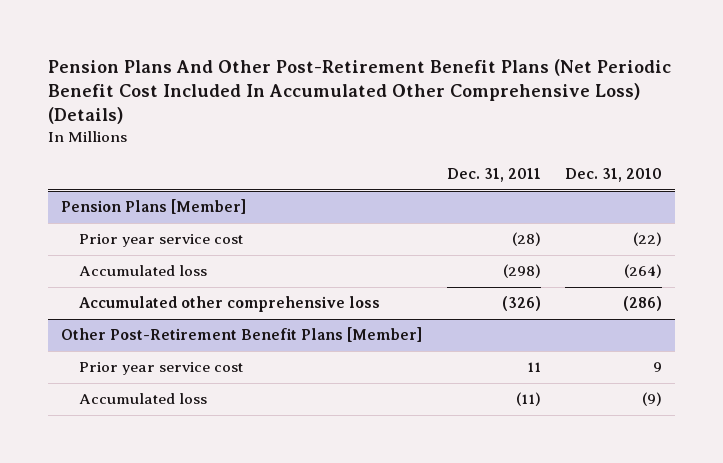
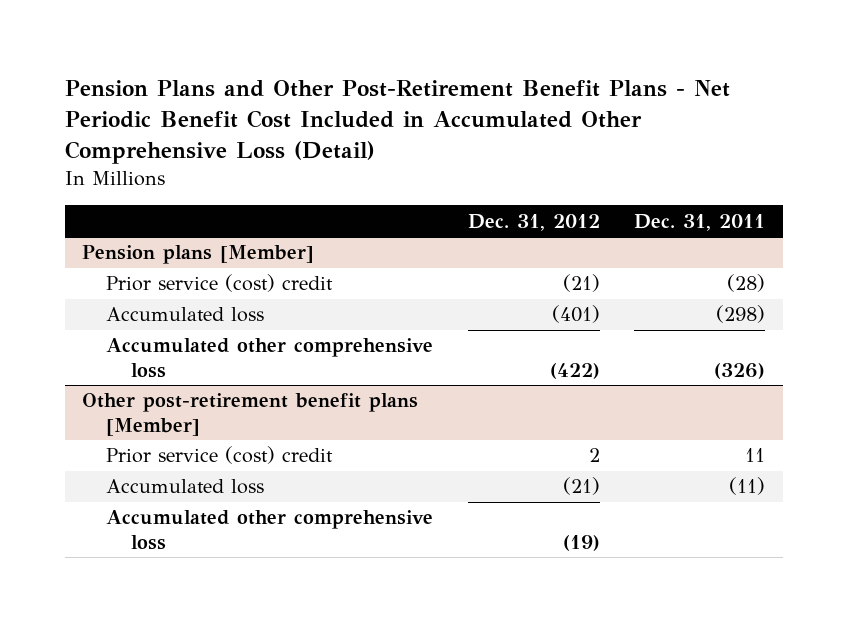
- Pension Plans And Other Post-Retirement Benefit Plans (Net Periodic Benefit Cost Included In Accumulated Other Comprehensive Loss) (Details)
+ Pension Plans and Other Post-Retirement Benefit Plans - Net Periodic Benefit Cost Included in Accumulated Other Comprehensive Loss (Detail)
- | Dec. 31, 2011 | Dec. 31, 2010
+ | Dec. 31, 2012 | Dec. 31, 2011
- Pension Plans [Member]
- Prior year service cost | (28) | (22)
+ Pension plans [Member]
+ Prior service (cost) credit | (21) | (28)
- Other Post-Retirement Benefit Plans [Member]
- Prior year service cost | 11 | 9
+ Other post-retirement benefit plans [Member]
+ Prior service (cost) credit | 2 | 11
+ Accumulated other comprehensive loss | (19) |

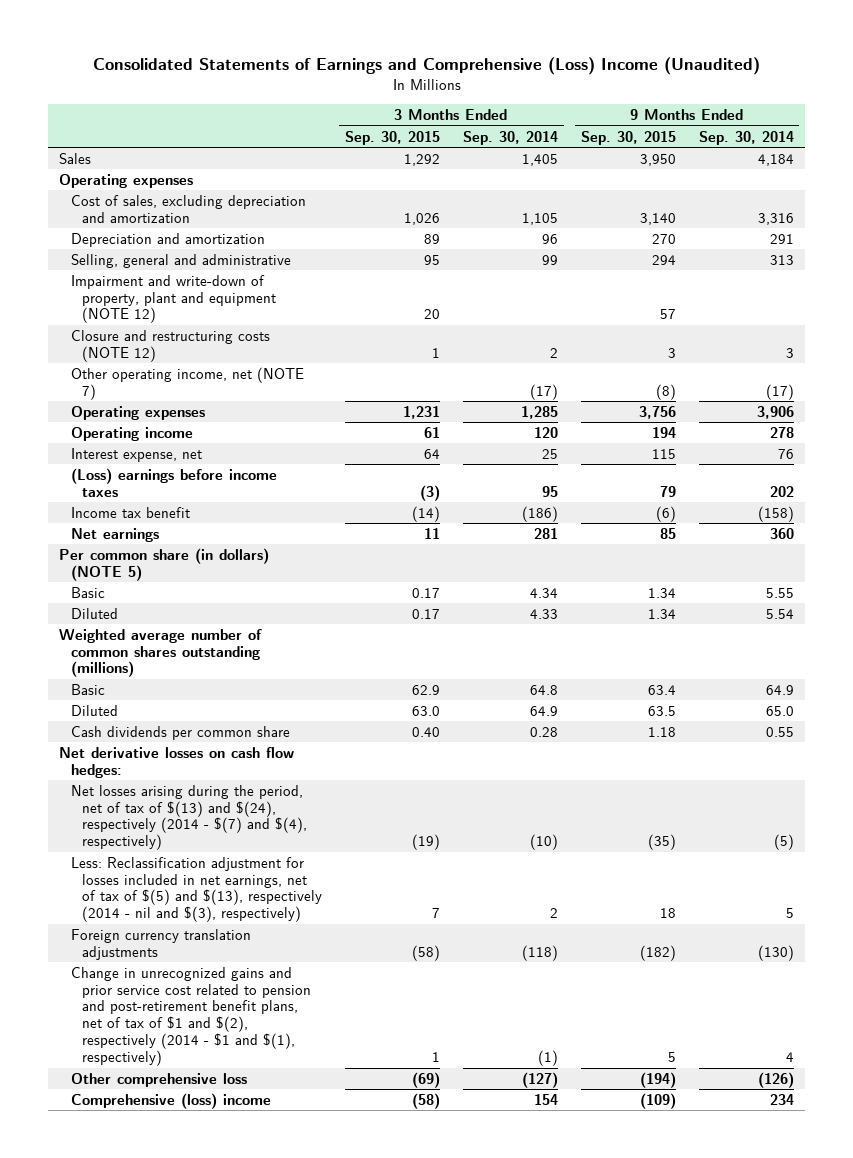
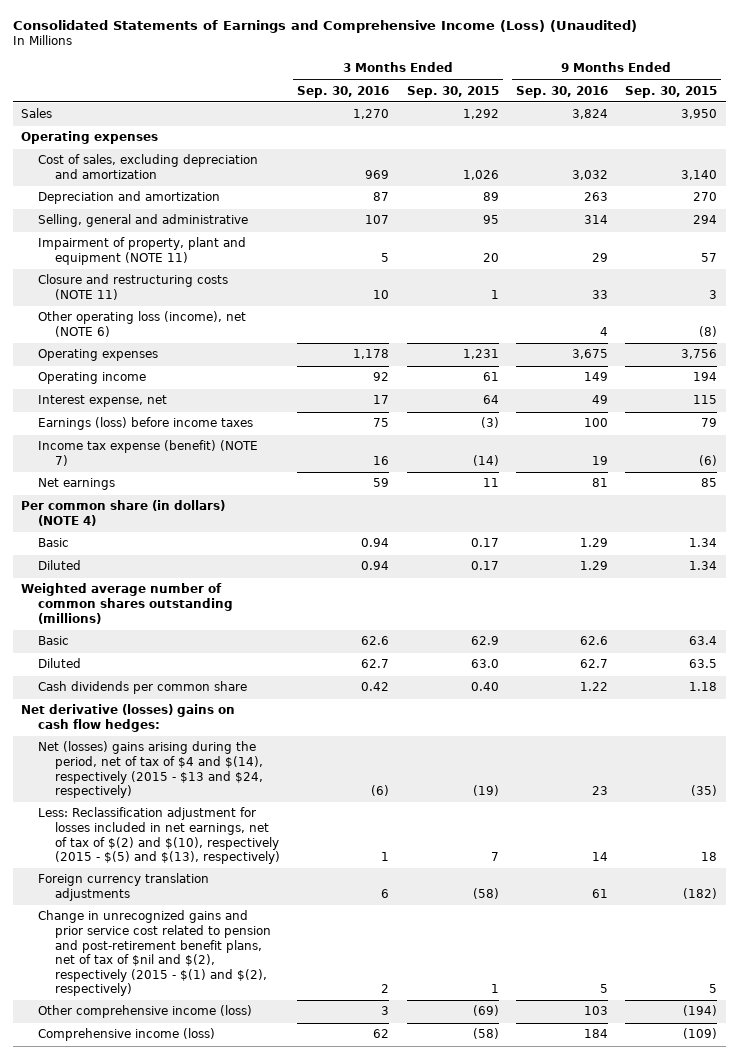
- Consolidated Statements of Earnings and Comprehensive (Loss) Income (Unaudited)
+ Consolidated Statements of Earnings and Comprehensive Income (Loss) (Unaudited)
- | 3 Months Ended Sep. 30, 2015 | 3 Months Ended Sep. 30, 2014 | 9 Months Ended Sep. 30, 2015 | 9 Months Ended Sep. 30, 2014
+ | 3 Months Ended Sep. 30, 2016 | 3 Months Ended Sep. 30, 2015 | 9 Months Ended Sep. 30, 2016 | 9 Months Ended Sep. 30, 2015
- Impairment and write-down of property, plant and equipment (NOTE 12) | 20 | | 57 |
- Closure and restructuring costs (NOTE 12) | 1 | 2 | 3 | 3
- Other operating income, net (NOTE 7) | | (17) | (8) | (17)
+ Impairment of property, plant and equipment (NOTE 11) | 5 | 20 | 29 | 57
+ Closure and restructuring costs (NOTE 11) | 10 | 1 | 33 | 3
+ Other operating loss (income), net (NOTE 6) | | | 4 | (8)
- (Loss) earnings before income taxes | (3) | 95 | 79 | 202
- Income tax benefit | (14) | (186) | (6) | (158)
+ Earnings (loss) before income taxes | 75 | (3) | 100 | 79
+ Income tax expense (benefit) (NOTE 7) | 16 | (14) | 19 | (6)
- Per common share (in dollars) (NOTE 5)
+ Per common share (in dollars) (NOTE 4)
- Net derivative losses on cash flow hedges:
- Net losses arising during the period, net of tax of $(13) and $(24), respectively (2014 - $(7) and $(4), respectively) | (19) | (10) | (35) | (5)
- Less: Reclassification adjustment for losses included in net earnings, net of tax of $(5) and $(13), respectively (2014 - nil and $(3), respectively) | 7 | 2 | 18 | 5
+ Net derivative (losses) gains on cash flow hedges:
+ Net (losses) gains arising during the period, net of tax of $4 and $(14), respectively (2015 - $13 and $24, respectively) | (6) | (19) | 23 | (35)
+ Less: Reclassification adjustment for losses included in net earnings, net of tax of $(2) and $(10), respectively (2015 - $(5) and $(13), respectively) | 1 | 7 | 14 | 18
- Change in unrecognized gains and prior service cost related to pension and post-retirement benefit plans, net of tax of $1 and $(2), respectively (2014 - $1 and $(1), respectively) | 1 | (1) | 5 | 4
- Other comprehensive loss | (69) | (127) | (194) | (126)
- Comprehensive (loss) income | (58) | 154 | (109) | 234
+ Change in unrecognized gains and prior service cost related to pension and post-retirement benefit plans, net of tax of $nil and $(2), respectively (2015 - $(1) and $(2), respectively) | 2 | 1 | 5 | 5
+ Other comprehensive income (loss) | 3 | (69) | 103 | (194)
+ Comprehensive income (loss) | 62 | (58) | 184 | (109)

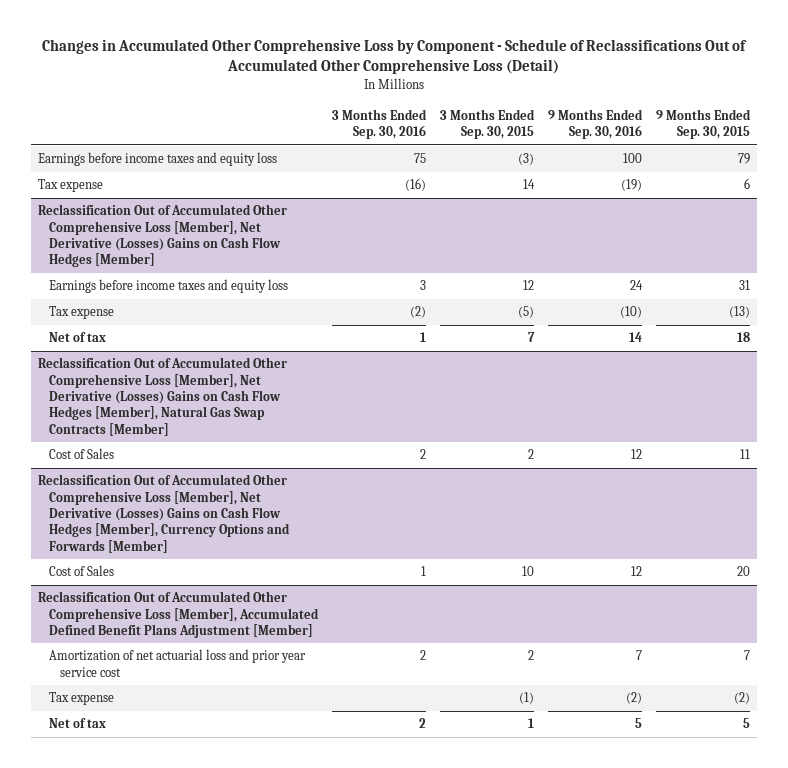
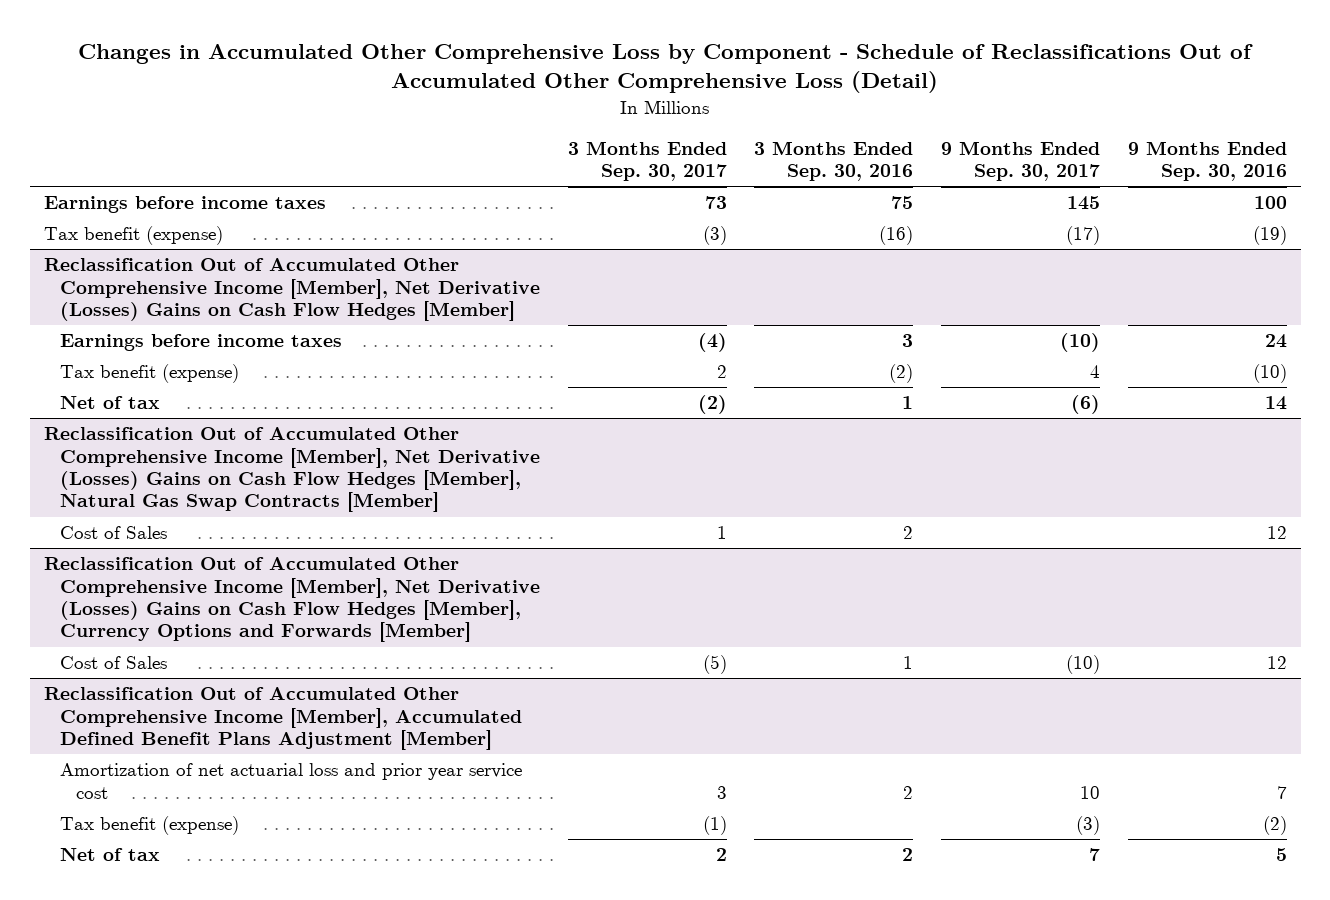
- | 3 Months Ended Sep. 30, 2016 | 3 Months Ended Sep. 30, 2015 | 9 Months Ended Sep. 30, 2016 | 9 Months Ended Sep. 30, 2015
+ | 3 Months Ended Sep. 30, 2017 | 3 Months Ended Sep. 30, 2016 | 9 Months Ended Sep. 30, 2017 | 9 Months Ended Sep. 30, 2016
- Earnings before income taxes and equity loss | 75 | (3) | 100 | 79
- Tax expense | (16) | 14 | (19) | 6
- Reclassification Out of Accumulated Other Comprehensive Loss [Member], Net Derivative (Losses) Gains on Cash Flow Hedges [Member]
- Earnings before income taxes and equity loss | 3 | 12 | 24 | 31
- Tax expense | (2) | (5) | (10) | (13)
+ Earnings before income taxes | 73 | 75 | 145 | 100
+ Tax benefit (expense) | (3) | (16) | (17) | (19)
+ Reclassification Out of Accumulated Other Comprehensive Income [Member], Net Derivative (Losses) Gains on Cash Flow Hedges [Member]
+ Earnings before income taxes | (4) | 3 | (10) | 24
+ Tax benefit (expense) | 2 | (2) | 4 | (10)
- Reclassification Out of Accumulated Other Comprehensive Loss [Member], Net Derivative (Losses) Gains on Cash Flow Hedges [Member], Natural Gas Swap Contracts [Member]
+ Reclassification Out of Accumulated Other Comprehensive Income [Member], Net Derivative (Losses) Gains on Cash Flow Hedges [Member], Natural Gas Swap Contracts [Member]
- Reclassification Out of Accumulated Other Comprehensive Loss [Member], Net Derivative (Losses) Gains on Cash Flow Hedges [Member], Currency Options and Forwards [Member]
+ Reclassification Out of Accumulated Other Comprehensive Income [Member], Net Derivative (Losses) Gains on Cash Flow Hedges [Member], Currency Options and Forwards [Member]
- Reclassification Out of Accumulated Other Comprehensive Loss [Member], Accumulated Defined Benefit Plans Adjustment [Member]
+ Reclassification Out of Accumulated Other Comprehensive Income [Member], Accumulated Defined Benefit Plans Adjustment [Member]
- Tax expense | | (1) | (2) | (2)
+ Tax benefit (expense) | (1) | | (3) | (2)

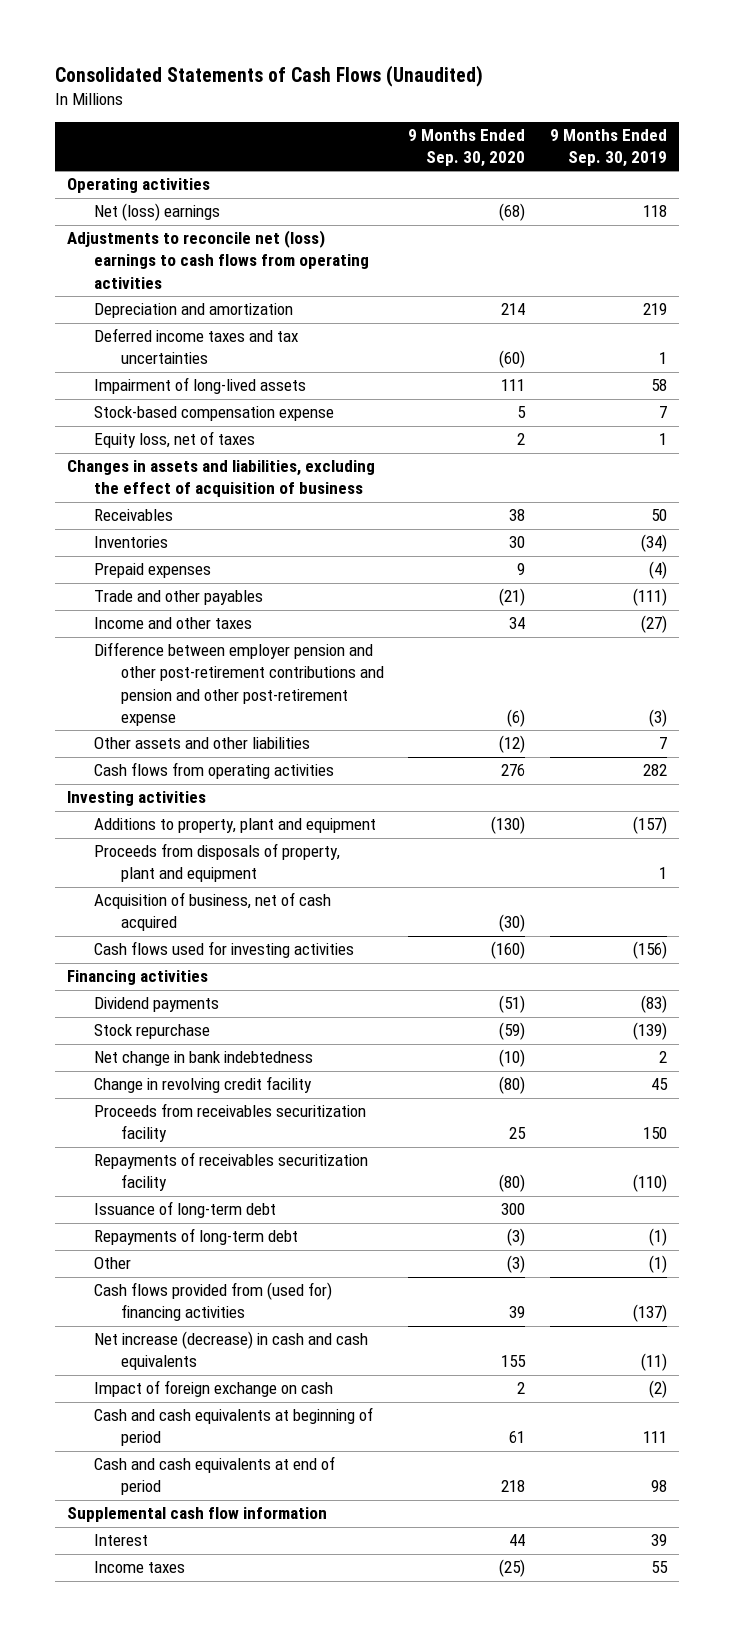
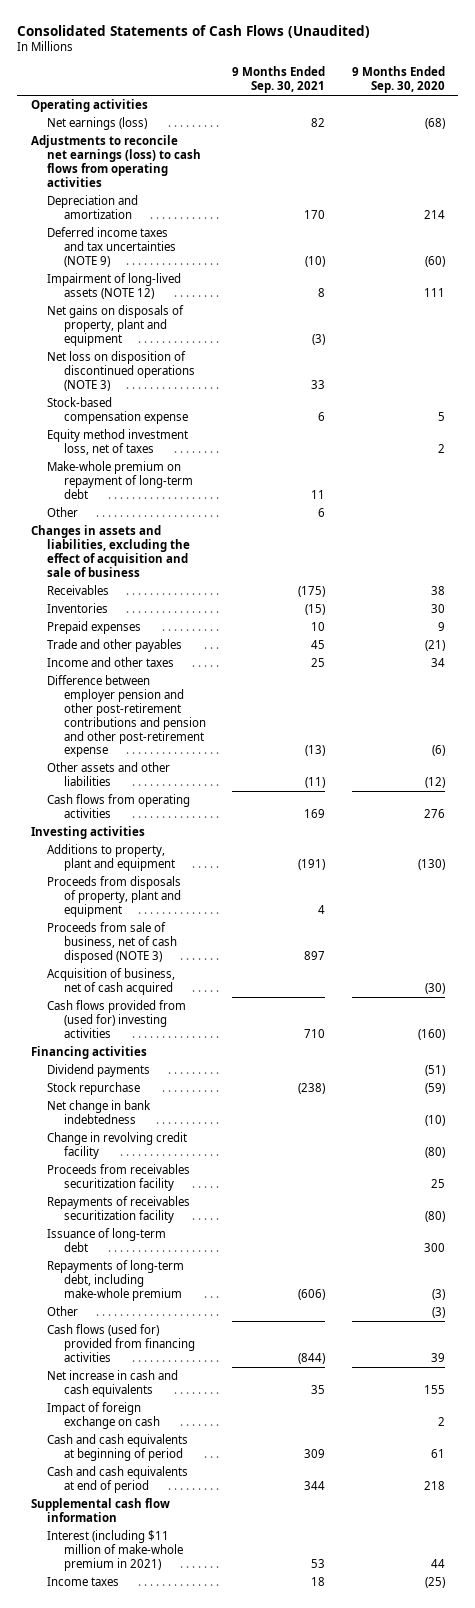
- | 9 Months Ended Sep. 30, 2020 | 9 Months Ended Sep. 30, 2019
+ | 9 Months Ended Sep. 30, 2021 | 9 Months Ended Sep. 30, 2020
- Net (loss) earnings | (68) | 118
- Adjustments to reconcile net (loss) earnings to cash flows from operating activities
+ Net earnings (loss) | 82 | (68)
+ Adjustments to reconcile net earnings (loss) to cash flows from operating activities
- Deferred income taxes and tax uncertainties | (60) | 1
- Impairment of long-lived assets | 111 | 58
+ Deferred income taxes and tax uncertainties (NOTE 9) | (10) | (60)
+ Impairment of long-lived assets (NOTE 12) | 8 | 111
+ Net gains on disposals of property, plant and equipment | (3) |
+ Net loss on disposition of discontinued operations (NOTE 3) | 33 |
- Equity loss, net of taxes | 2 | 1
- Changes in assets and liabilities, excluding the effect of acquisition of business
+ Equity method investment loss, net of taxes | | 2
+ Make-whole premium on repayment of long-term debt | 11 |
+ Other | 6 |
+ Changes in assets and liabilities, excluding the effect of acquisition and sale of business
+ Proceeds from sale of business, net of cash disposed (NOTE 3) | 897 |
- Cash flows used for investing activities | (160) | (156)
+ Cash flows provided from (used for) investing activities | 710 | (160)
- Repayments of long-term debt | (3) | (1)
+ Repayments of long-term debt, including make-whole premium | (606) | (3)
- Cash flows provided from (used for) financing activities | 39 | (137)
- Net increase (decrease) in cash and cash equivalents | 155 | (11)
+ Cash flows (used for) provided from financing activities | (844) | 39
+ Net increase in cash and cash equivalents | 35 | 155
- Interest | 44 | 39
+ Interest (including $11 million of make-whole premium in 2021) | 53 | 44

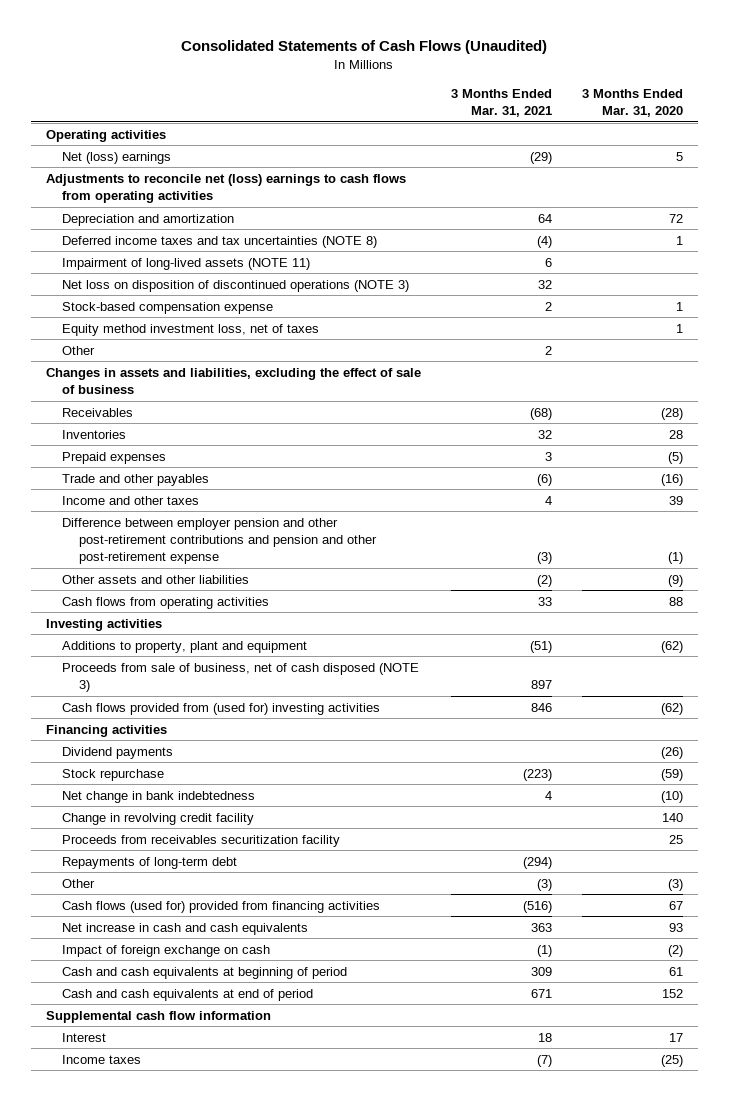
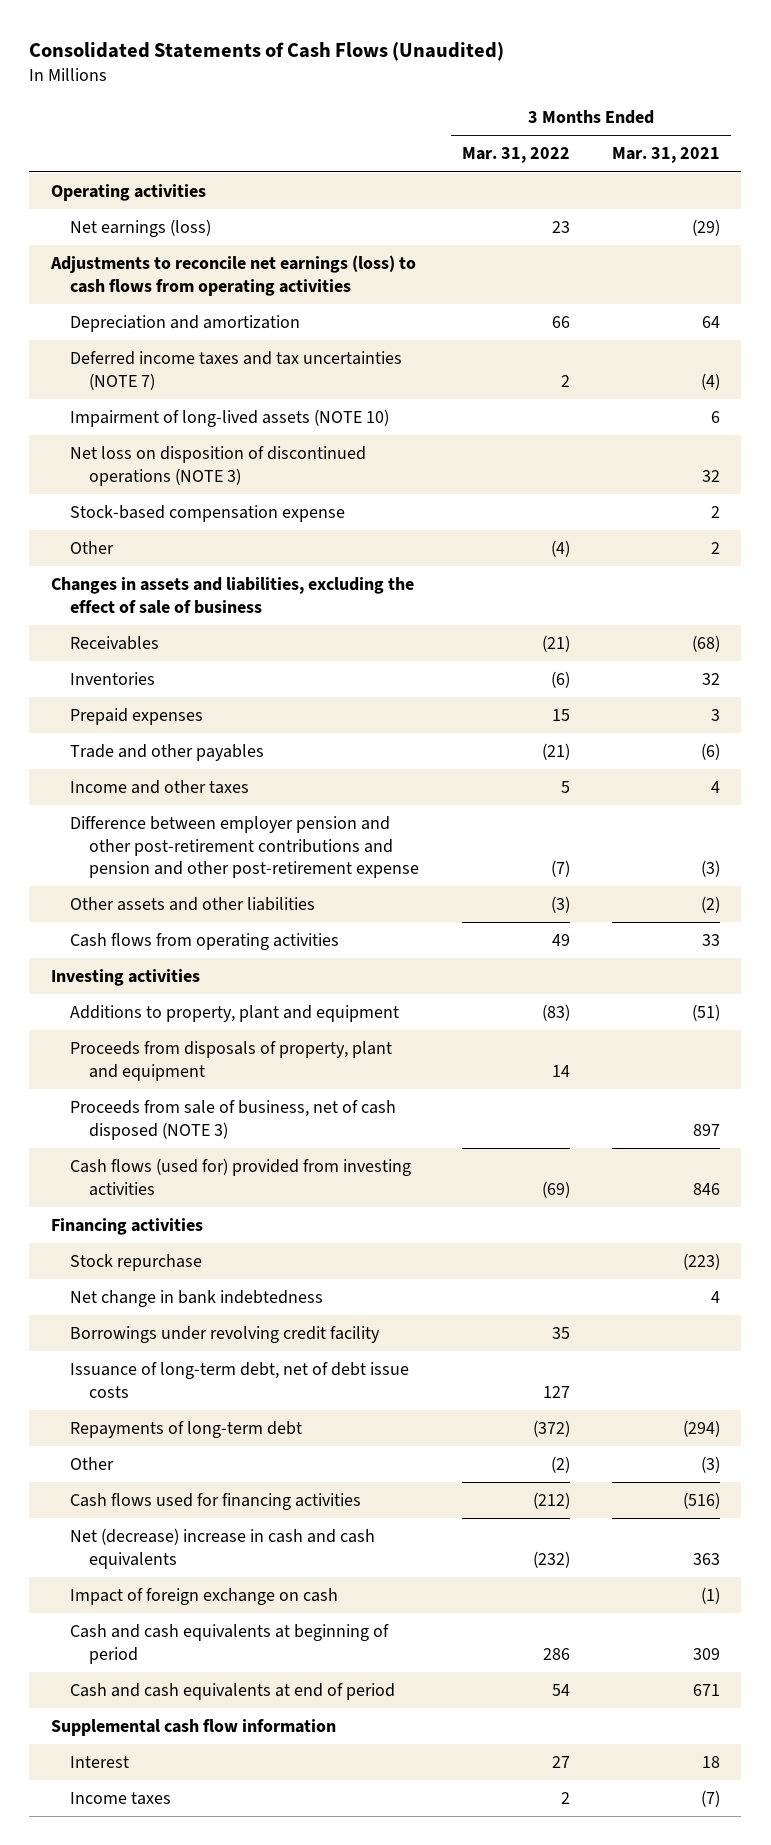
- | 3 Months Ended Mar. 31, 2021 | 3 Months Ended Mar. 31, 2020
+ | 3 Months Ended Mar. 31, 2022 | 3 Months Ended Mar. 31, 2021
- Net (loss) earnings | (29) | 5
- Adjustments to reconcile net (loss) earnings to cash flows from operating activities
+ Net earnings (loss) | 23 | (29)
+ Adjustments to reconcile net earnings (loss) to cash flows from operating activities
- Deferred income taxes and tax uncertainties (NOTE 8) | (4) | 1
- Impairment of long-lived assets (NOTE 11) | 6 |
+ Deferred income taxes and tax uncertainties (NOTE 7) | 2 | (4)
+ Impairment of long-lived assets (NOTE 10) | | 6
- Equity method investment loss, net of taxes | | 1
+ Proceeds from disposals of property, plant and equipment | 14 |
- Cash flows provided from (used for) investing activities | 846 | (62)
+ Cash flows (used for) provided from investing activities | (69) | 846
- Dividend payments | | (26)
- Change in revolving credit facility | | 140
- Proceeds from receivables securitization facility | | 25
+ Borrowings under revolving credit facility | 35 |
+ Issuance of long-term debt, net of debt issue costs | 127 |
- Cash flows (used for) provided from financing activities | (516) | 67
- Net increase in cash and cash equivalents | 363 | 93
+ Cash flows used for financing activities | (212) | (516)
+ Net (decrease) increase in cash and cash equivalents | (232) | 363

